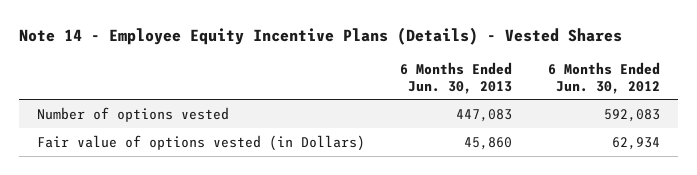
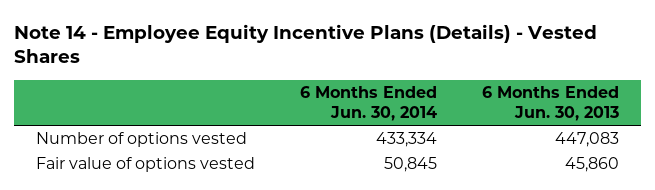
- | 6 Months Ended Jun. 30, 2013 | 6 Months Ended Jun. 30, 2012
+ | 6 Months Ended Jun. 30, 2014 | 6 Months Ended Jun. 30, 2013
- Fair value of options vested (in Dollars) | 45,860 | 62,934
+ Fair value of options vested | 50,845 | 45,860

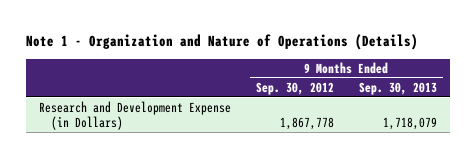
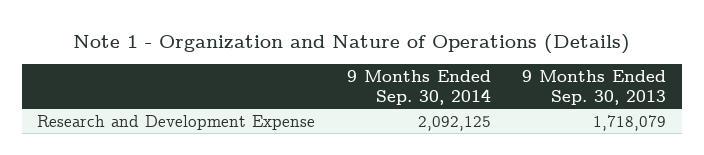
- | 9 Months Ended Sep. 30, 2012 | 9 Months Ended Sep. 30, 2013
+ | 9 Months Ended Sep. 30, 2014 | 9 Months Ended Sep. 30, 2013
- Research and Development Expense (in Dollars) | 1,867,778 | 1,718,079
+ Research and Development Expense | 2,092,125 | 1,718,079

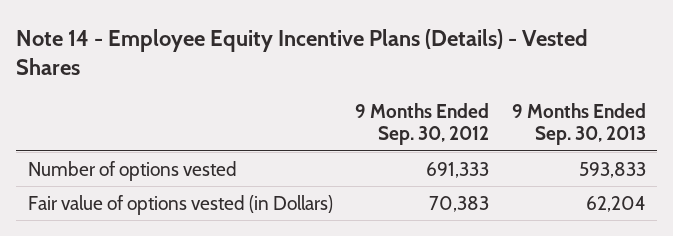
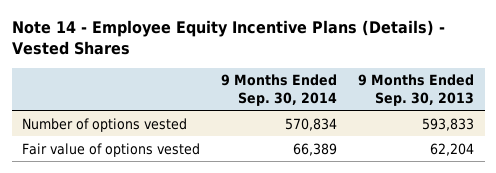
- | 9 Months Ended Sep. 30, 2012 | 9 Months Ended Sep. 30, 2013
+ | 9 Months Ended Sep. 30, 2014 | 9 Months Ended Sep. 30, 2013
- Fair value of options vested (in Dollars) | 70,383 | 62,204
+ Fair value of options vested | 66,389 | 62,204

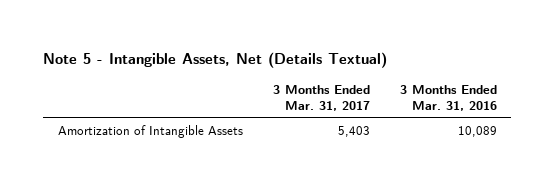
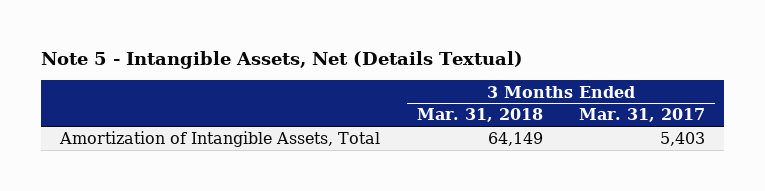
- | 3 Months Ended Mar. 31, 2017 | 3 Months Ended Mar. 31, 2016
+ | 3 Months Ended Mar. 31, 2018 | 3 Months Ended Mar. 31, 2017
- Amortization of Intangible Assets | 5,403 | 10,089
+ Amortization of Intangible Assets, Total | 64,149 | 5,403

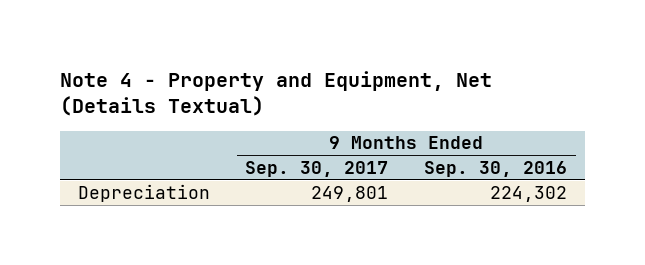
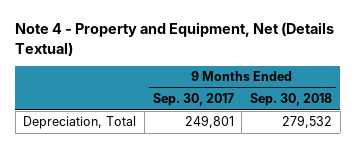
- | 9 Months Ended Sep. 30, 2017 | 9 Months Ended Sep. 30, 2016
+ | 9 Months Ended Sep. 30, 2017 | 9 Months Ended Sep. 30, 2018
- Depreciation | 249,801 | 224,302
+ Depreciation, Total | 249,801 | 279,532

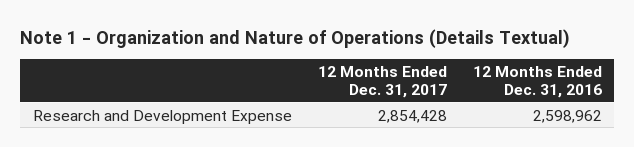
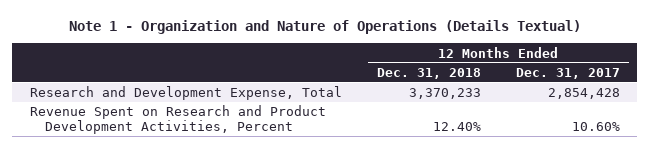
- | 12 Months Ended Dec. 31, 2017 | 12 Months Ended Dec. 31, 2016
+ | 12 Months Ended Dec. 31, 2018 | 12 Months Ended Dec. 31, 2017
- Research and Development Expense | 2,854,428 | 2,598,962
+ Research and Development Expense, Total | 3,370,233 | 2,854,428
+ Revenue Spent on Research and Product Development Activities, Percent | 12.40% | 10.60%

